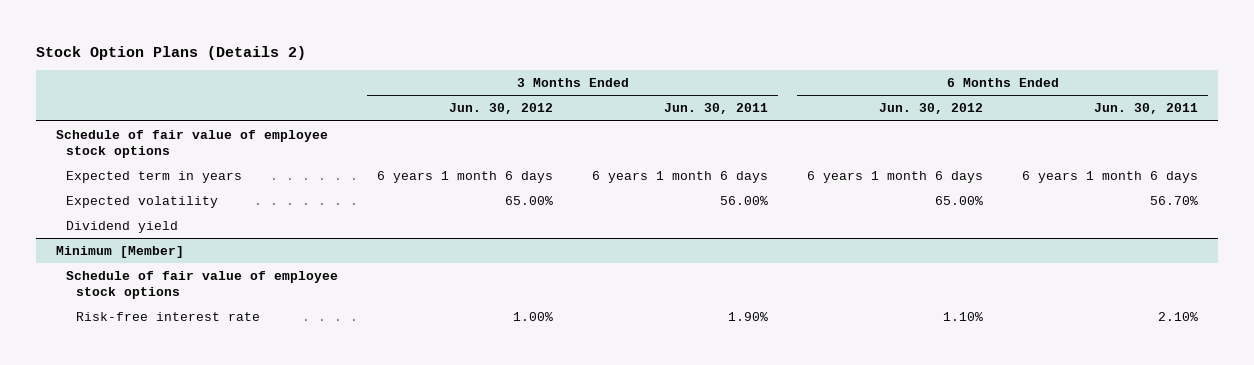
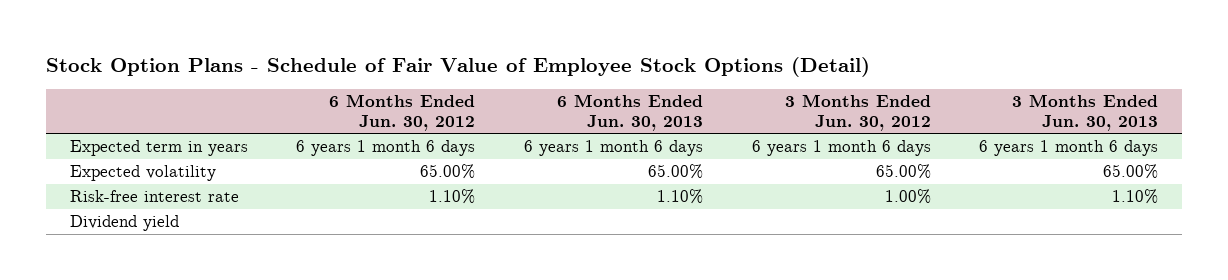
- Stock Option Plans (Details 2)
+ Stock Option Plans - Schedule of Fair Value of Employee Stock Options (Detail)
- | 3 Months Ended Jun. 30, 2012 | 3 Months Ended Jun. 30, 2011 | 6 Months Ended Jun. 30, 2012 | 6 Months Ended Jun. 30, 2011
+ | 6 Months Ended Jun. 30, 2012 | 6 Months Ended Jun. 30, 2013 | 3 Months Ended Jun. 30, 2012 | 3 Months Ended Jun. 30, 2013
- Schedule of fair value of employee stock options
- Minimum [Member]
- Schedule of fair value of employee stock options
moved down: Dividend yield

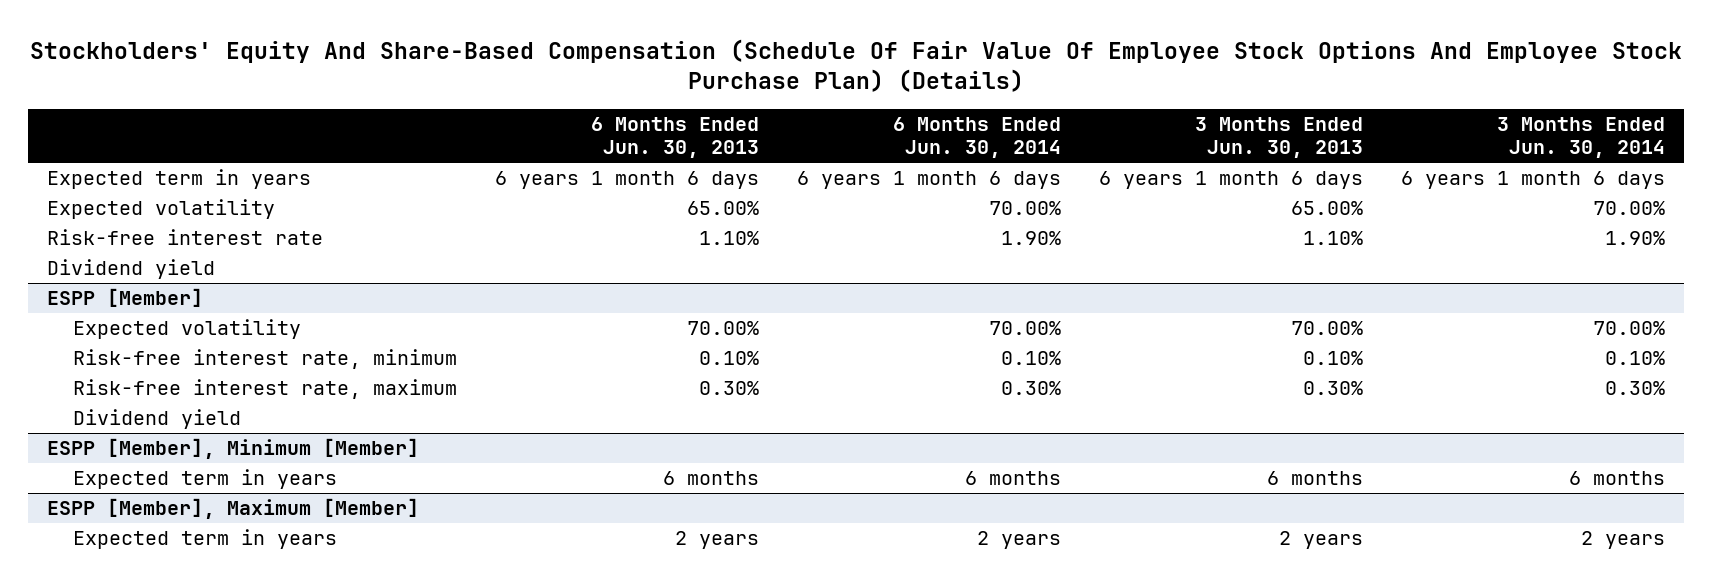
- Stock Option Plans - Schedule of Fair Value of Employee Stock Options (Detail)
+ Stockholders' Equity And Share-Based Compensation (Schedule Of Fair Value Of Employee Stock Options And Employee Stock Purchase Plan) (Details)
- | 6 Months Ended Jun. 30, 2012 | 6 Months Ended Jun. 30, 2013 | 3 Months Ended Jun. 30, 2012 | 3 Months Ended Jun. 30, 2013
+ | 6 Months Ended Jun. 30, 2013 | 6 Months Ended Jun. 30, 2014 | 3 Months Ended Jun. 30, 2013 | 3 Months Ended Jun. 30, 2014
+ ESPP [Member]
+ Expected volatility | 70.00% | 70.00% | 70.00% | 70.00%
+ Risk-free interest rate, minimum | 0.10% | 0.10% | 0.10% | 0.10%
+ Risk-free interest rate, maximum | 0.30% | 0.30% | 0.30% | 0.30%
+ Dividend yield
+ ESPP [Member], Minimum [Member]
+ Expected term in years | 6 months | 6 months | 6 months | 6 months
+ ESPP [Member], Maximum [Member]
+ Expected term in years | 2 years | 2 years | 2 years | 2 years

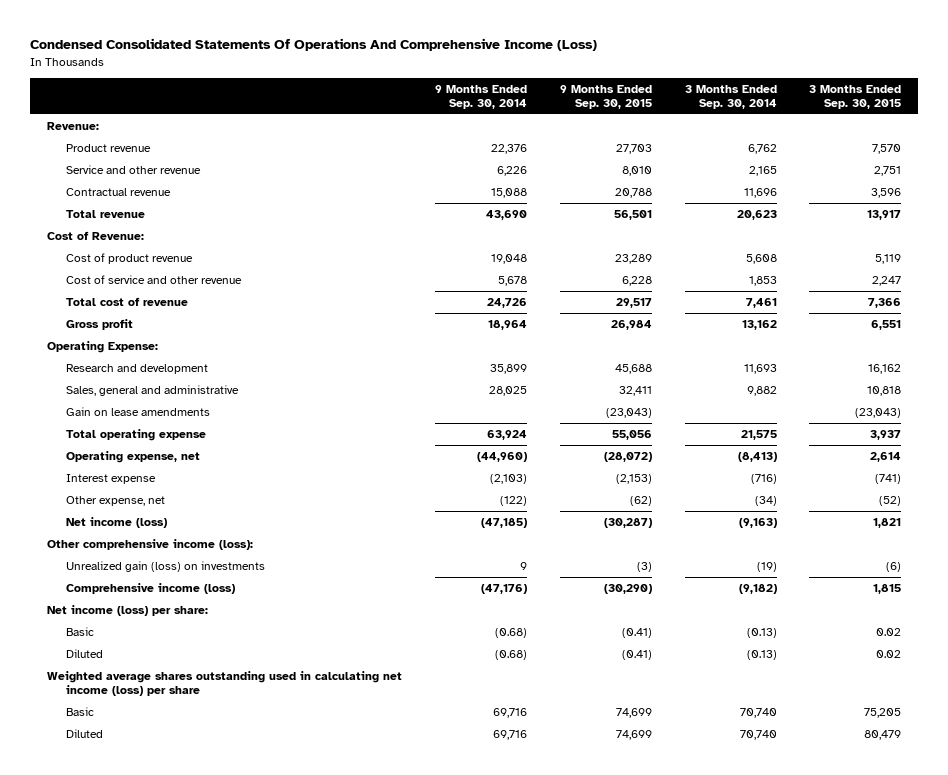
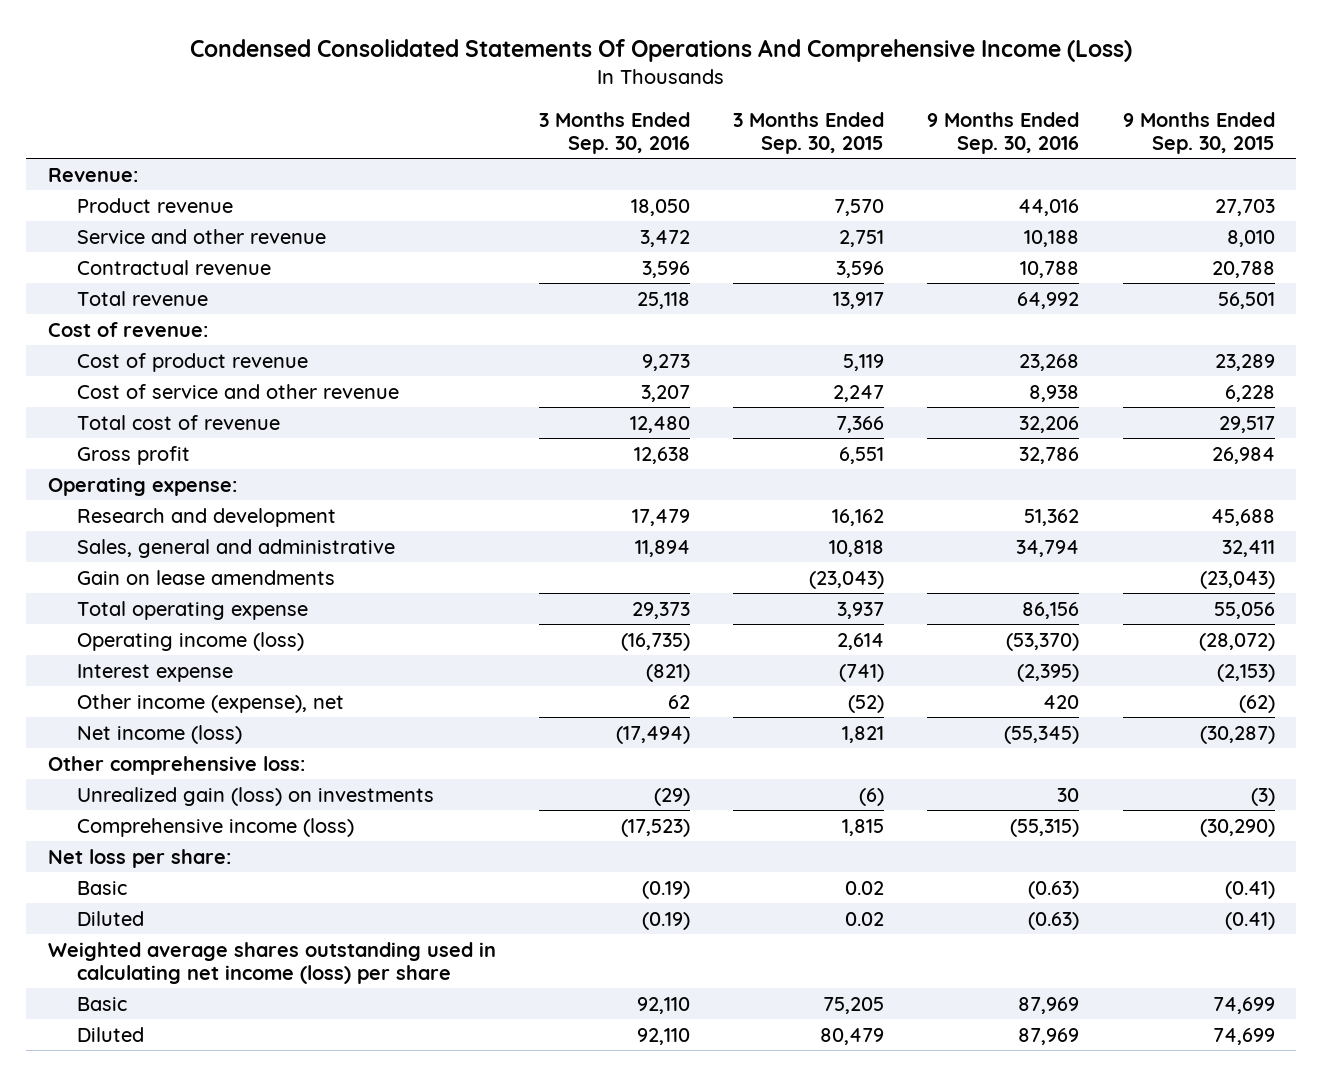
- | 9 Months Ended Sep. 30, 2014 | 9 Months Ended Sep. 30, 2015 | 3 Months Ended Sep. 30, 2014 | 3 Months Ended Sep. 30, 2015
+ | 3 Months Ended Sep. 30, 2016 | 3 Months Ended Sep. 30, 2015 | 9 Months Ended Sep. 30, 2016 | 9 Months Ended Sep. 30, 2015
- Cost of Revenue:
+ Cost of revenue:
- Operating Expense:
+ Operating expense:
- Operating expense, net | (44,960) | (28,072) | (8,413) | 2,614
+ Operating income (loss) | (16,735) | 2,614 | (53,370) | (28,072)
- Other expense, net | (122) | (62) | (34) | (52)
+ Other income (expense), net | 62 | (52) | 420 | (62)
- Other comprehensive income (loss):
+ Other comprehensive loss:
- Net income (loss) per share:
+ Net loss per share:

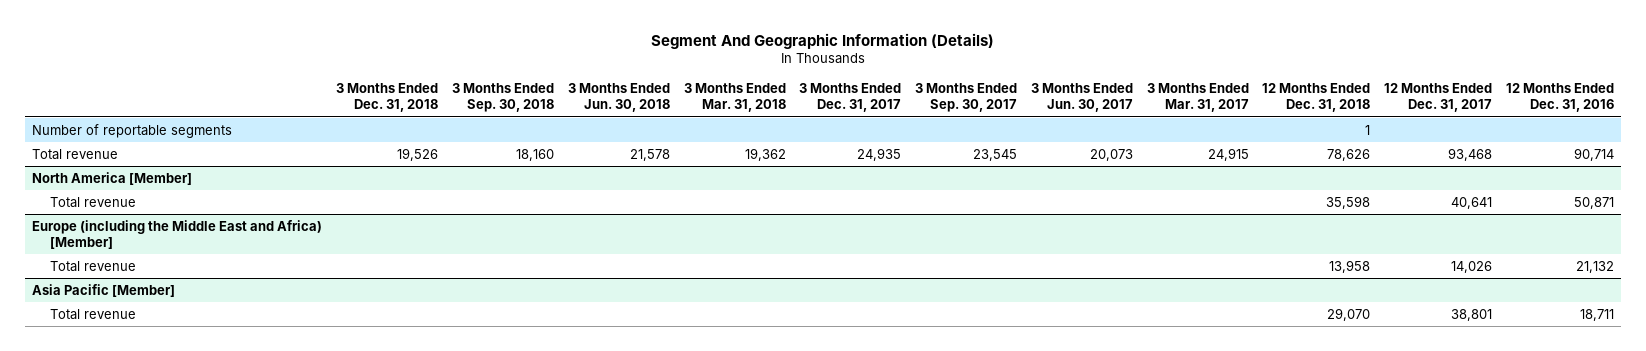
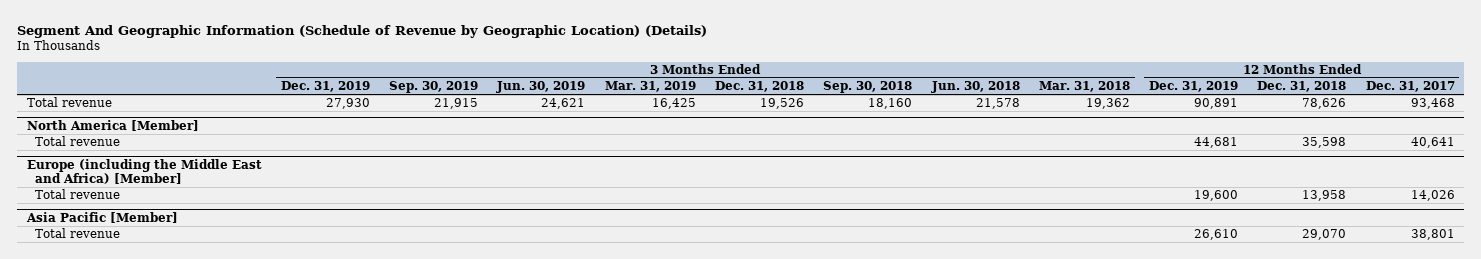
- Segment And Geographic Information (Details)
+ Segment And Geographic Information (Schedule of Revenue by Geographic Location) (Details)
- | 3 Months Ended Dec. 31, 2018 | 3 Months Ended Sep. 30, 2018 | 3 Months Ended Jun. 30, 2018 | 3 Months Ended Mar. 31, 2018 | 3 Months Ended Dec. 31, 2017 | 3 Months Ended Sep. 30, 2017 | 3 Months Ended Jun. 30, 2017 | 3 Months Ended Mar. 31, 2017 | 12 Months Ended Dec. 31, 2018 | 12 Months Ended Dec. 31, 2017 | 12 Months Ended Dec. 31, 2016
+ | 3 Months Ended Dec. 31, 2019 | 3 Months Ended Sep. 30, 2019 | 3 Months Ended Jun. 30, 2019 | 3 Months Ended Mar. 31, 2019 | 3 Months Ended Dec. 31, 2018 | 3 Months Ended Sep. 30, 2018 | 3 Months Ended Jun. 30, 2018 | 3 Months Ended Mar. 31, 2018 | 12 Months Ended Dec. 31, 2019 | 12 Months Ended Dec. 31, 2018 | 12 Months Ended Dec. 31, 2017
- Number of reportable segments | | | | | | | | | 1 | |

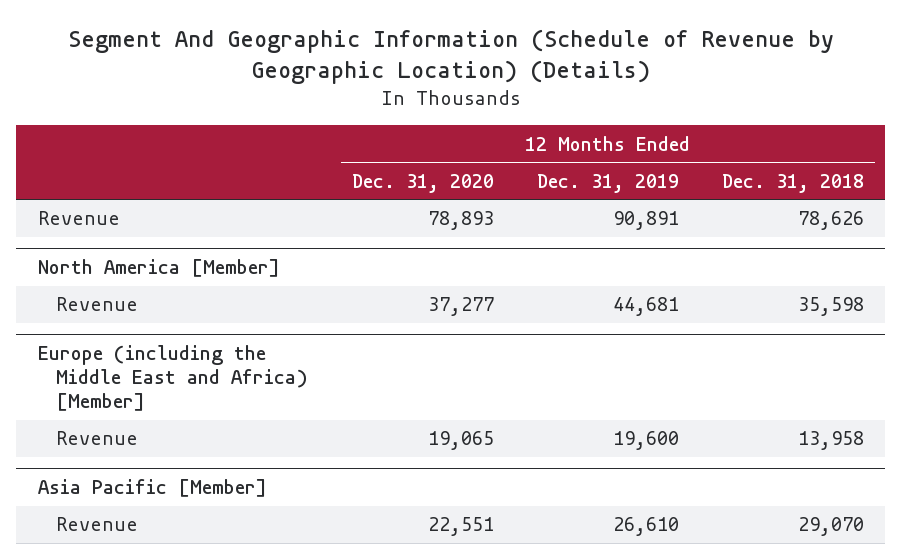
- | 3 Months Ended Dec. 31, 2019 | 3 Months Ended Sep. 30, 2019 | 3 Months Ended Jun. 30, 2019 | 3 Months Ended Mar. 31, 2019 | 3 Months Ended Dec. 31, 2018 | 3 Months Ended Sep. 30, 2018 | 3 Months Ended Jun. 30, 2018 | 3 Months Ended Mar. 31, 2018 | 12 Months Ended Dec. 31, 2019 | 12 Months Ended Dec. 31, 2018 | 12 Months Ended Dec. 31, 2017
+ | 12 Months Ended Dec. 31, 2020 | 12 Months Ended Dec. 31, 2019 | 12 Months Ended Dec. 31, 2018
- Total revenue | 27,930 | 21,915 | 24,621 | 16,425 | 19,526 | 18,160 | 21,578 | 19,362 | 90,891 | 78,626 | 93,468
+ Revenue | 78,893 | 90,891 | 78,626
@ North America [Member]
- Total revenue | | | | | | | | | 44,681 | 35,598 | 40,641
+ Revenue | 37,277 | 44,681 | 35,598
@ Europe (including the Middle East and Africa) [Member]
- Total revenue | | | | | | | | | 19,600 | 13,958 | 14,026
+ Revenue | 19,065 | 19,600 | 13,958
@ Asia Pacific [Member]
- Total revenue | | | | | | | | | 26,610 | 29,070 | 38,801
+ Revenue | 22,551 | 26,610 | 29,070

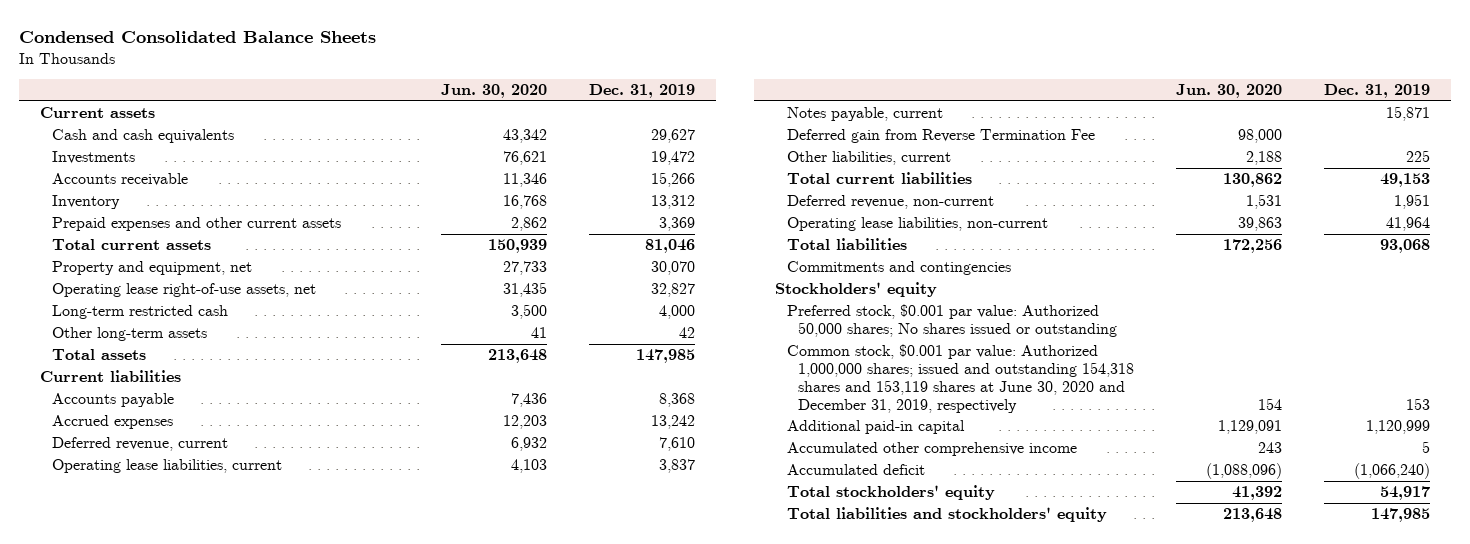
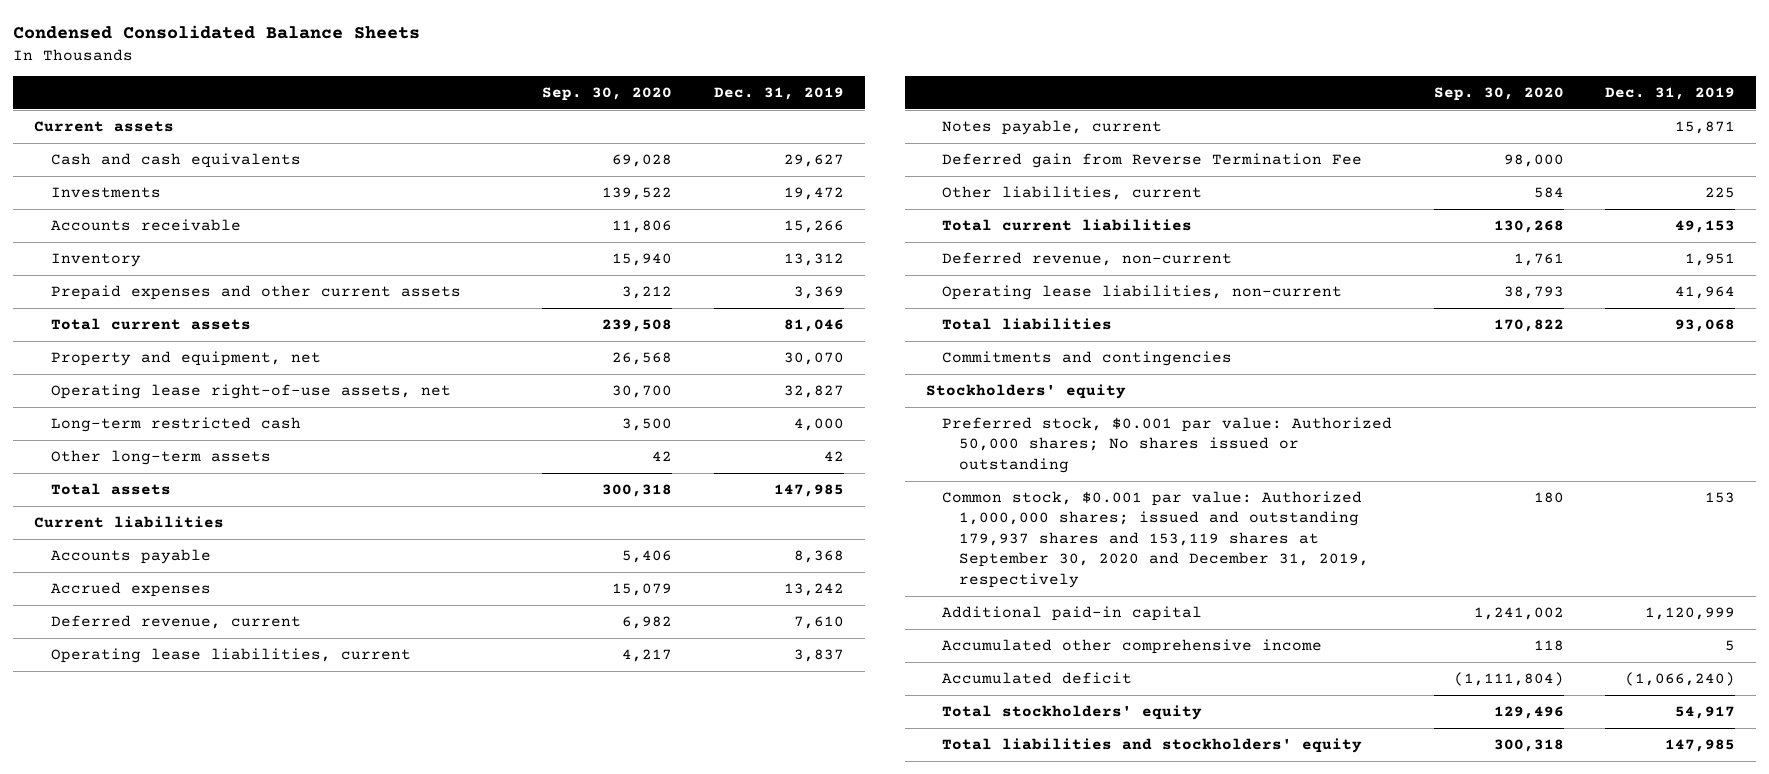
- | Jun. 30, 2020 | Dec. 31, 2019
+ | Sep. 30, 2020 | Dec. 31, 2019
- Common stock, $0.001 par value: Authorized 1,000,000 shares; issued and outstanding 154,318 shares and 153,119 shares at June 30, 2020 and December 31, 2019, respectively | 154 | 153
+ Common stock, $0.001 par value: Authorized 1,000,000 shares; issued and outstanding 179,937 shares and 153,119 shares at September 30, 2020 and December 31, 2019, respectively | 180 | 153

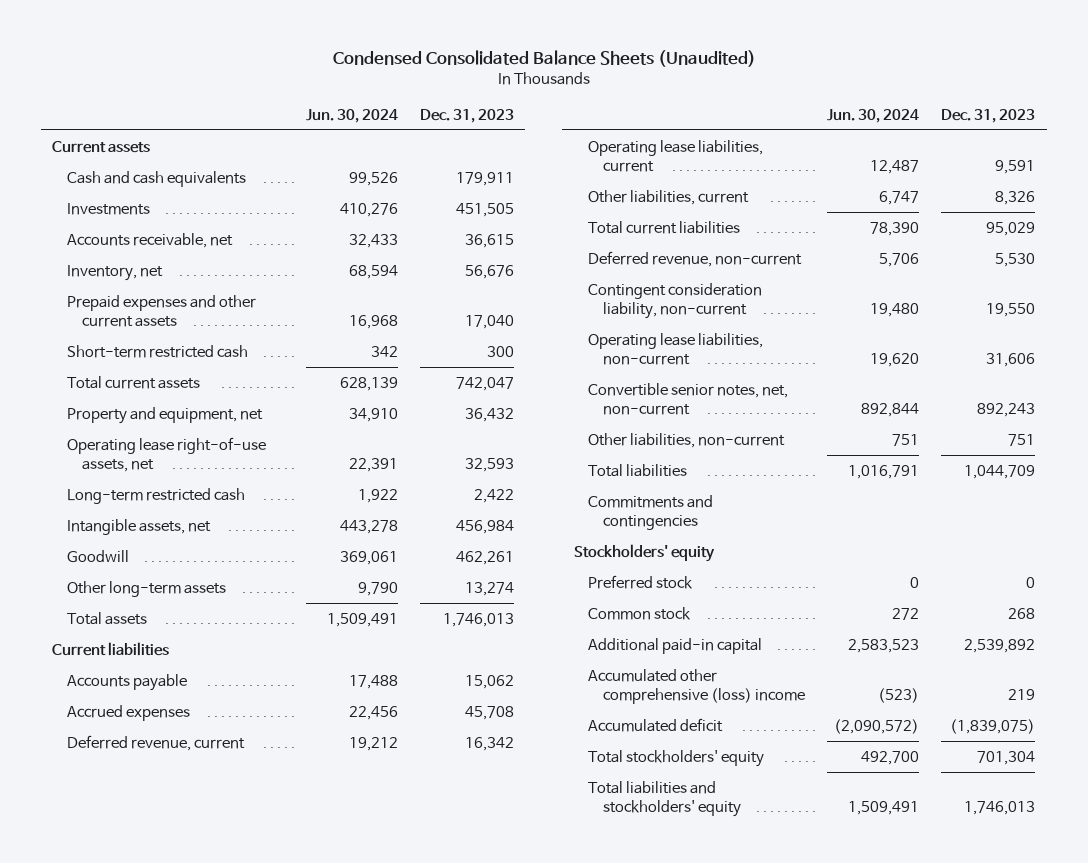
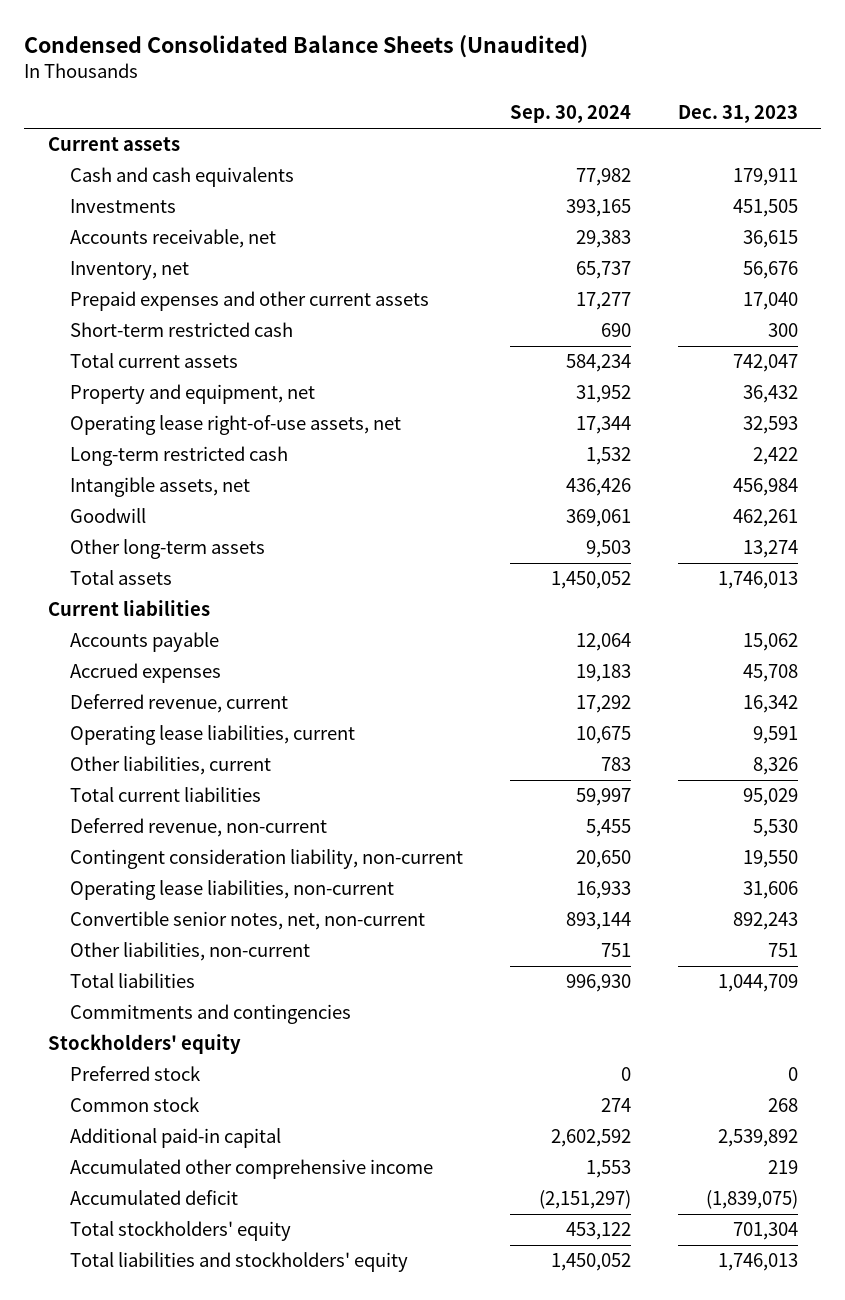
- | Jun. 30, 2024 | Dec. 31, 2023
+ | Sep. 30, 2024 | Dec. 31, 2023
- Accumulated other comprehensive (loss) income | (523) | 219
+ Accumulated other comprehensive income | 1,553 | 219

